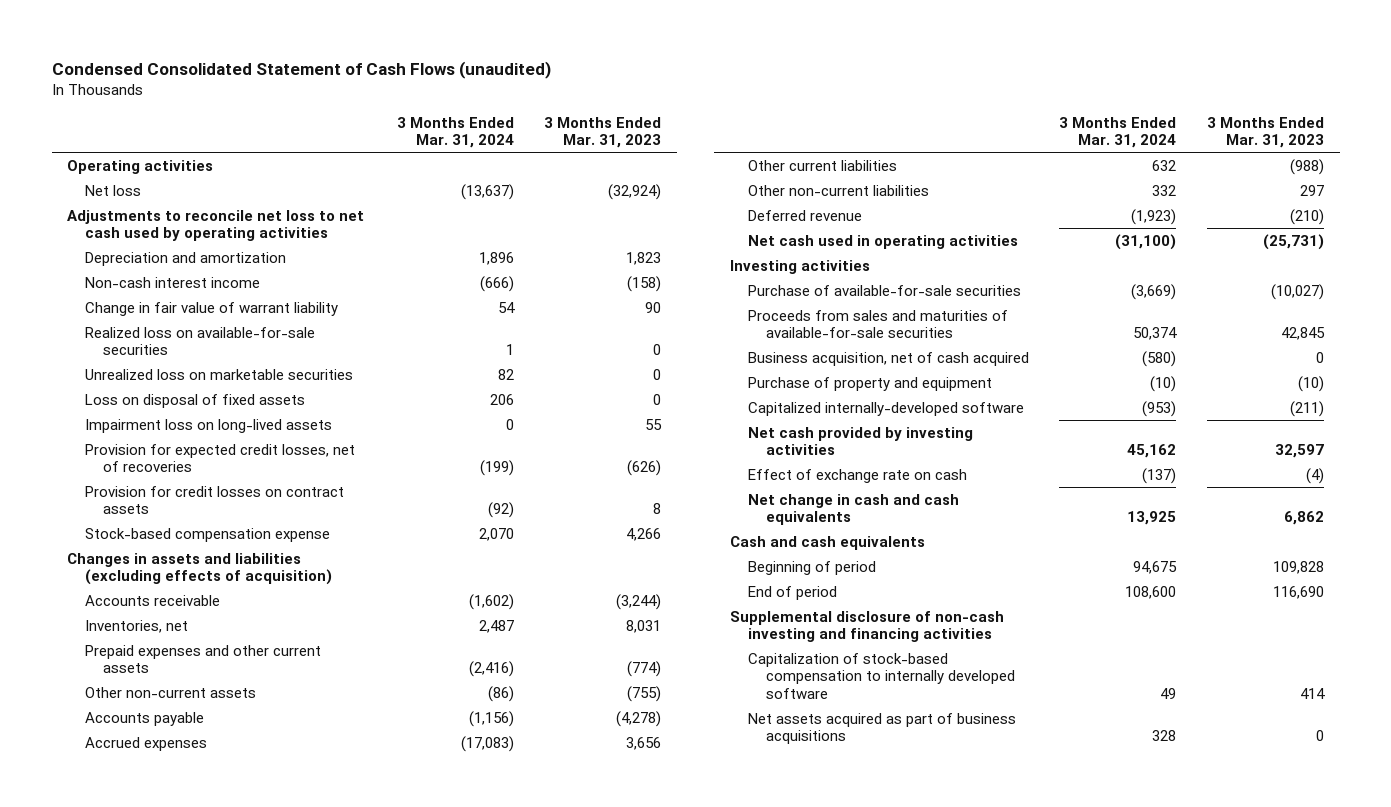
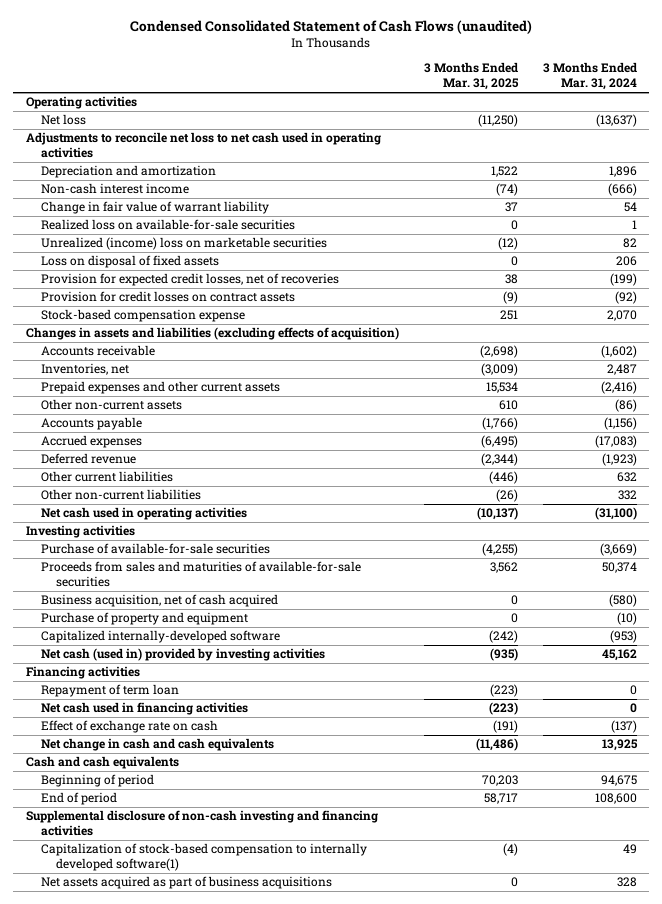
- | 3 Months Ended Mar. 31, 2024 | 3 Months Ended Mar. 31, 2023
+ | 3 Months Ended Mar. 31, 2025 | 3 Months Ended Mar. 31, 2024
- Adjustments to reconcile net loss to net cash used by operating activities
+ Adjustments to reconcile net loss to net cash used in operating activities
- Unrealized loss on marketable securities | 82 | 0
+ Unrealized (income) loss on marketable securities | (12) | 82
- Impairment loss on long-lived assets | 0 | 55
moved up: Deferred revenue | (2,344) | (1,923)
- Net cash provided by investing activities | 45,162 | 32,597
+ Net cash (used in) provided by investing activities | (935) | 45,162
+ Financing activities
+ Repayment of term loan | (223) | 0
+ Net cash used in financing activities | (223) | 0
- Capitalization of stock-based compensation to internally developed software | 49 | 414
+ Capitalization of stock-based compensation to internally developed software(1) | (4) | 49

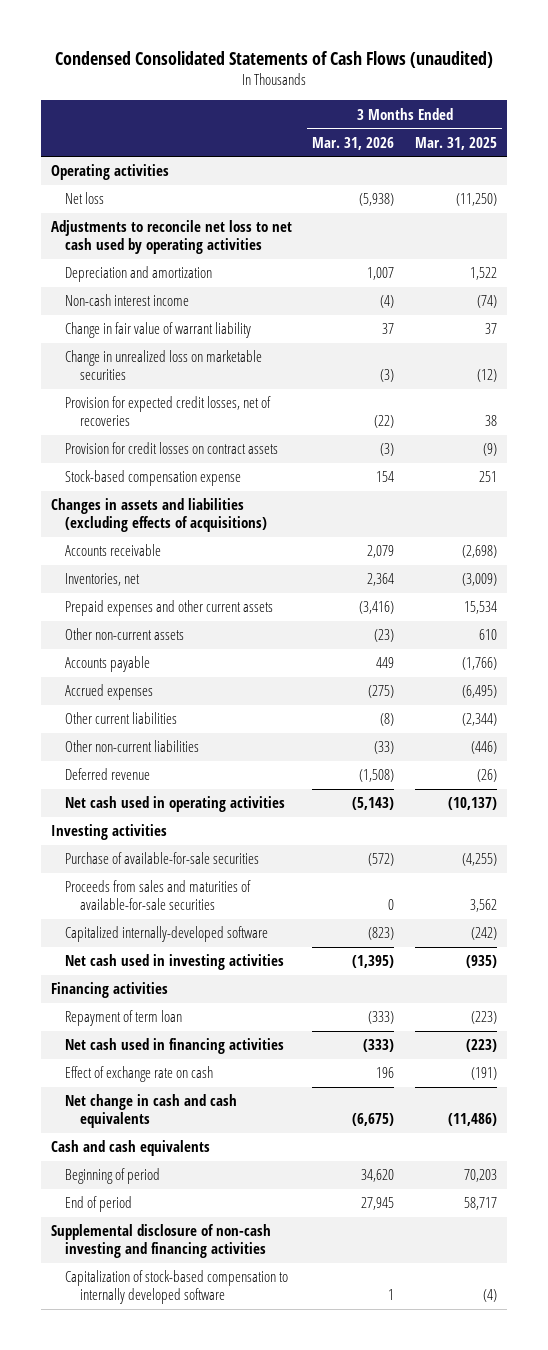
- Condensed Consolidated Statement of Cash Flows (unaudited)
+ Condensed Consolidated Statements of Cash Flows (unaudited)
- | 3 Months Ended Mar. 31, 2025 | 3 Months Ended Mar. 31, 2024
+ | 3 Months Ended Mar. 31, 2026 | 3 Months Ended Mar. 31, 2025
- Adjustments to reconcile net loss to net cash used in operating activities
+ Adjustments to reconcile net loss to net cash used by operating activities
- Realized loss on available-for-sale securities | 0 | 1
- Unrealized (income) loss on marketable securities | (12) | 82
- Loss on disposal of fixed assets | 0 | 206
+ Change in unrealized loss on marketable securities | (3) | (12)
- Changes in assets and liabilities (excluding effects of acquisition)
+ Changes in assets and liabilities (excluding effects of acquisitions)
- Deferred revenue | (2,344) | (1,923)
- Other current liabilities | (446) | 632
- Other non-current liabilities | (26) | 332
+ Other current liabilities | (8) | (2,344)
+ Other non-current liabilities | (33) | (446)
+ Deferred revenue | (1,508) | (26)
- Business acquisition, net of cash acquired | 0 | (580)
- Purchase of property and equipment | 0 | (10)
- Net cash (used in) provided by investing activities | (935) | 45,162
+ Net cash used in investing activities | (1,395) | (935)
- Capitalization of stock-based compensation to internally developed software(1) | (4) | 49
- Net assets acquired as part of business acquisitions | 0 | 328
+ Capitalization of stock-based compensation to internally developed software | 1 | (4)

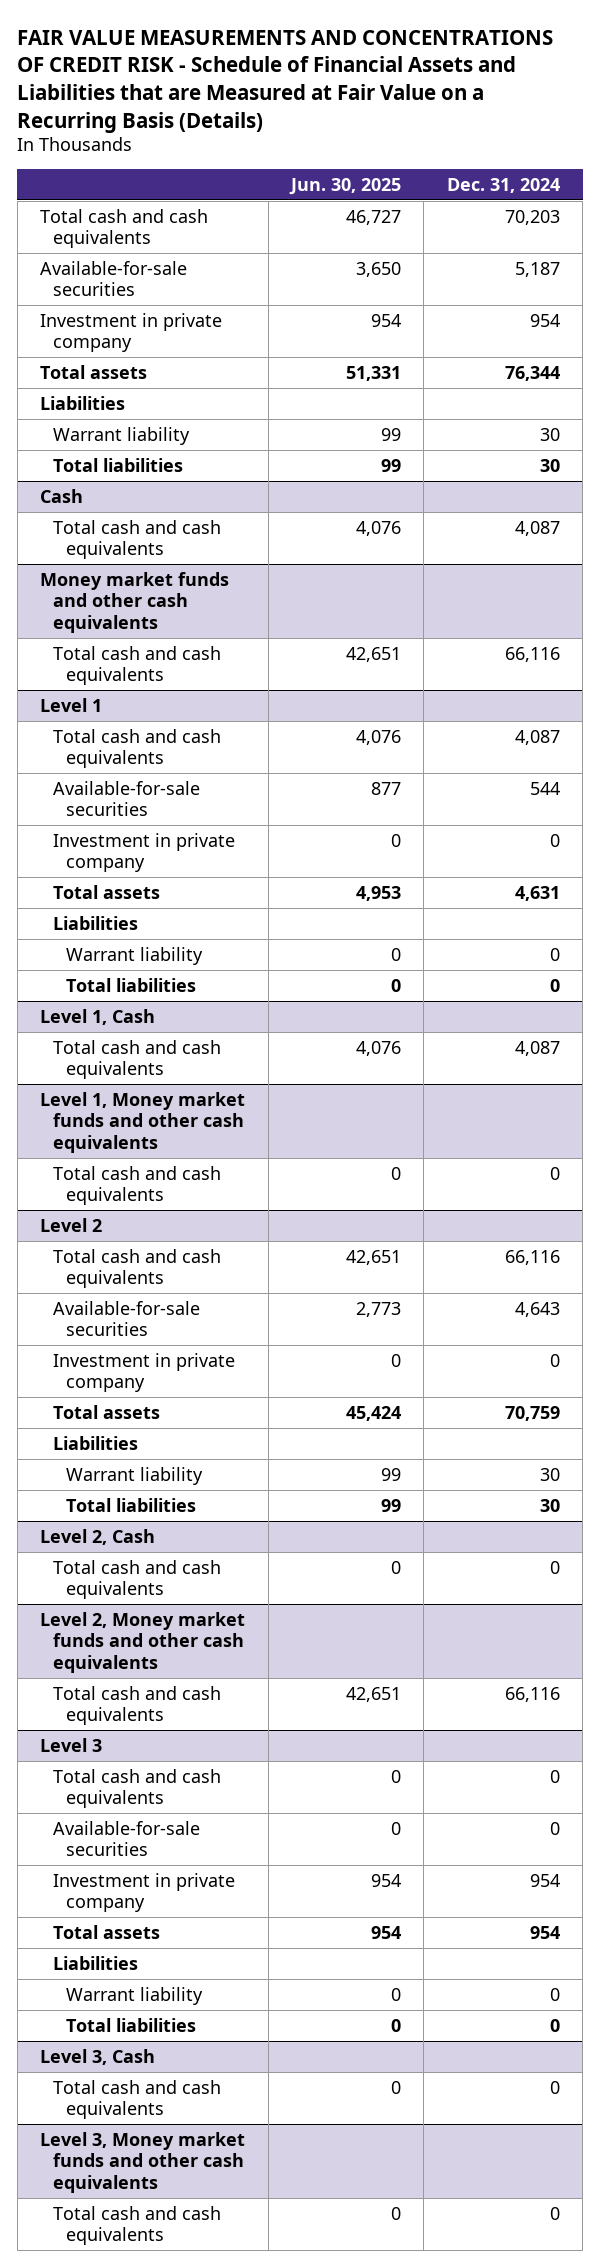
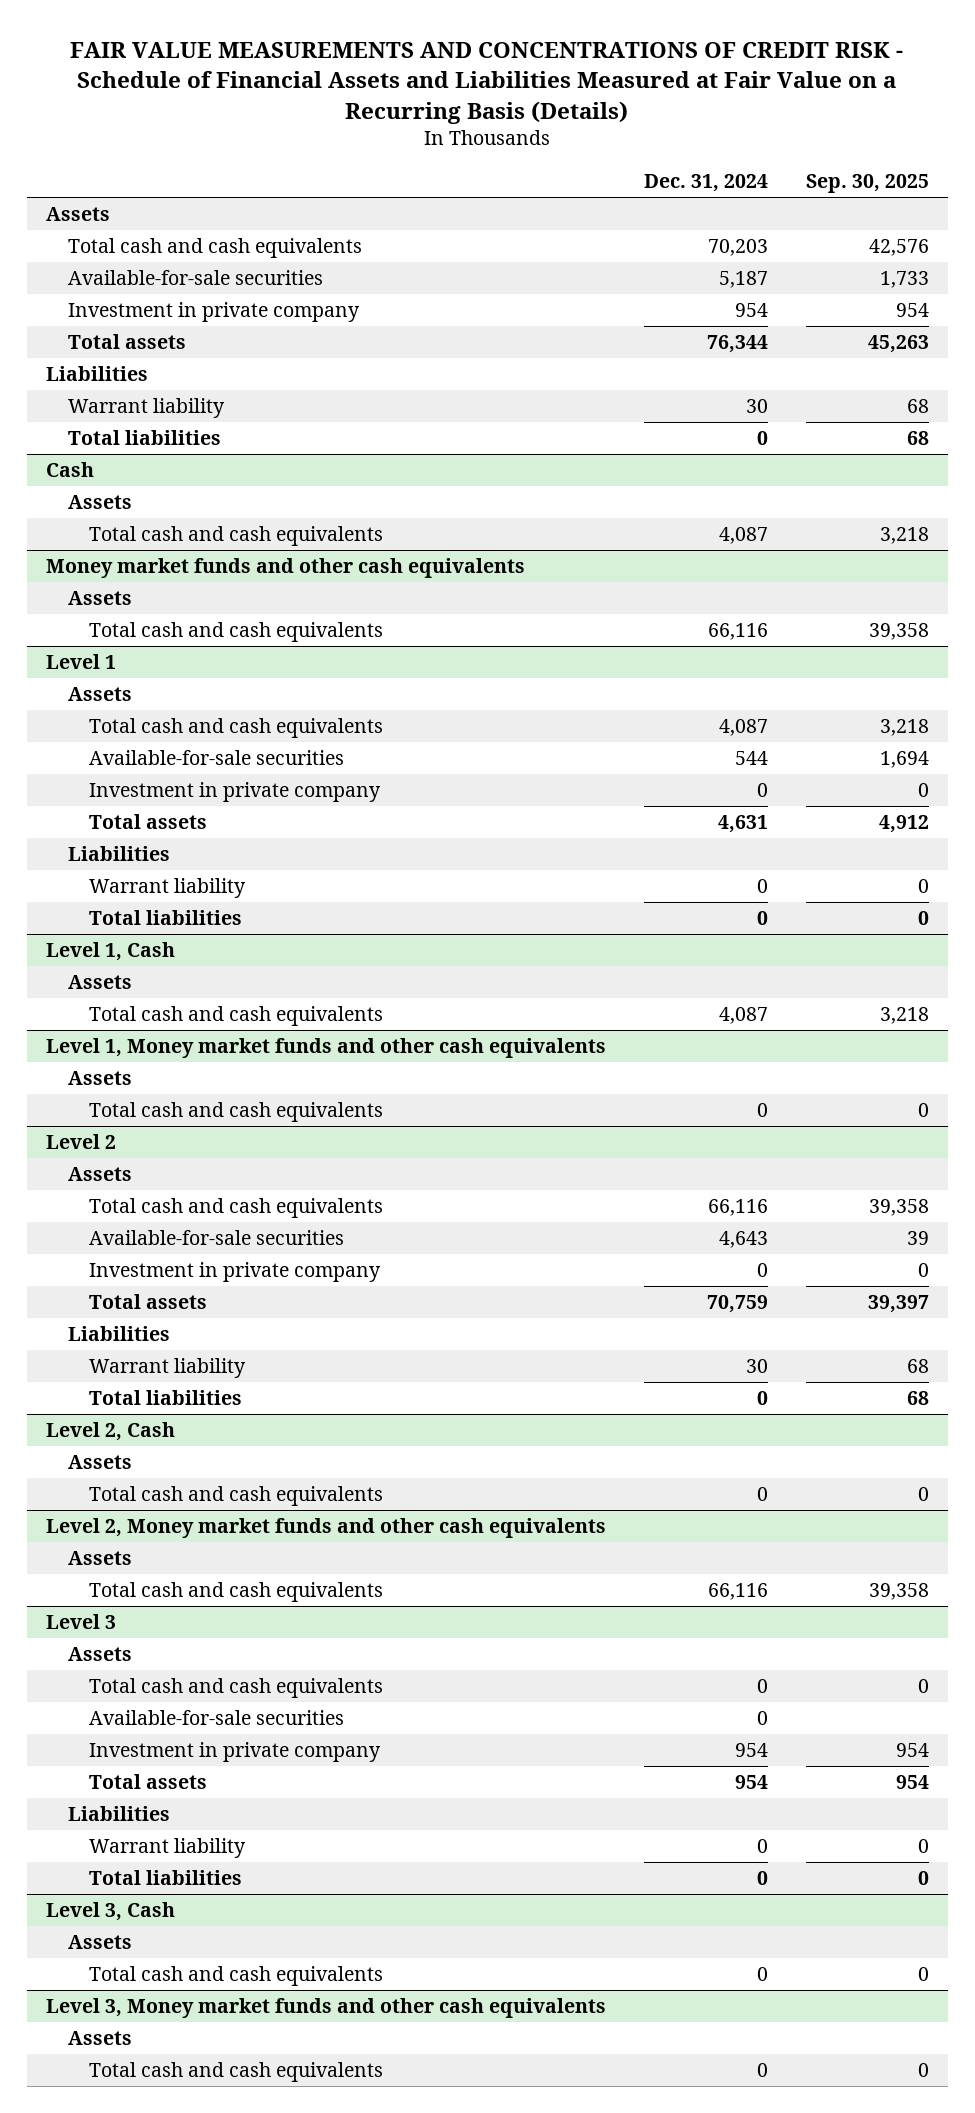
- FAIR VALUE MEASUREMENTS AND CONCENTRATIONS OF CREDIT RISK - Schedule of Financial Assets and Liabilities that are Measured at Fair Value on a Recurring Basis (Details)
+ FAIR VALUE MEASUREMENTS AND CONCENTRATIONS OF CREDIT RISK - Schedule of Financial Assets and Liabilities Measured at Fair Value on a Recurring Basis (Details)
- | Jun. 30, 2025 | Dec. 31, 2024
+ | Dec. 31, 2024 | Sep. 30, 2025
+ Assets
- Total liabilities | 99 | 30
+ Total liabilities | 0 | 68
@ Cash
+ Assets
@ Money market funds and other cash equivalents
+ Assets
@ Level 1
+ Assets
@ Level 1, Cash
+ Assets
@ Level 1, Money market funds and other cash equivalents
+ Assets
@ Level 2
+ Assets
- Total liabilities | 99 | 30
+ Total liabilities | 0 | 68
@ Level 2, Cash
+ Assets
@ Level 2, Money market funds and other cash equivalents
+ Assets
@ Level 3
+ Assets
@ Level 3, Cash
+ Assets
@ Level 3, Money market funds and other cash equivalents
+ Assets

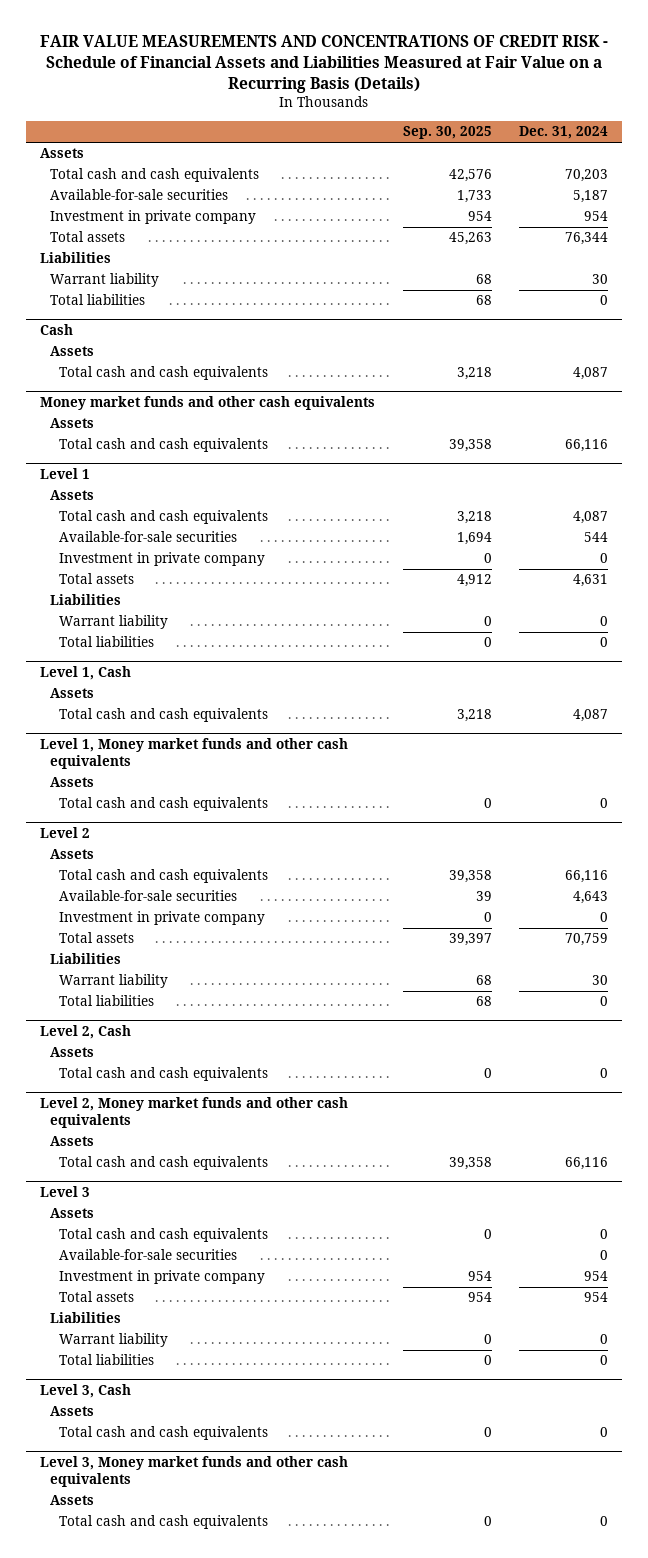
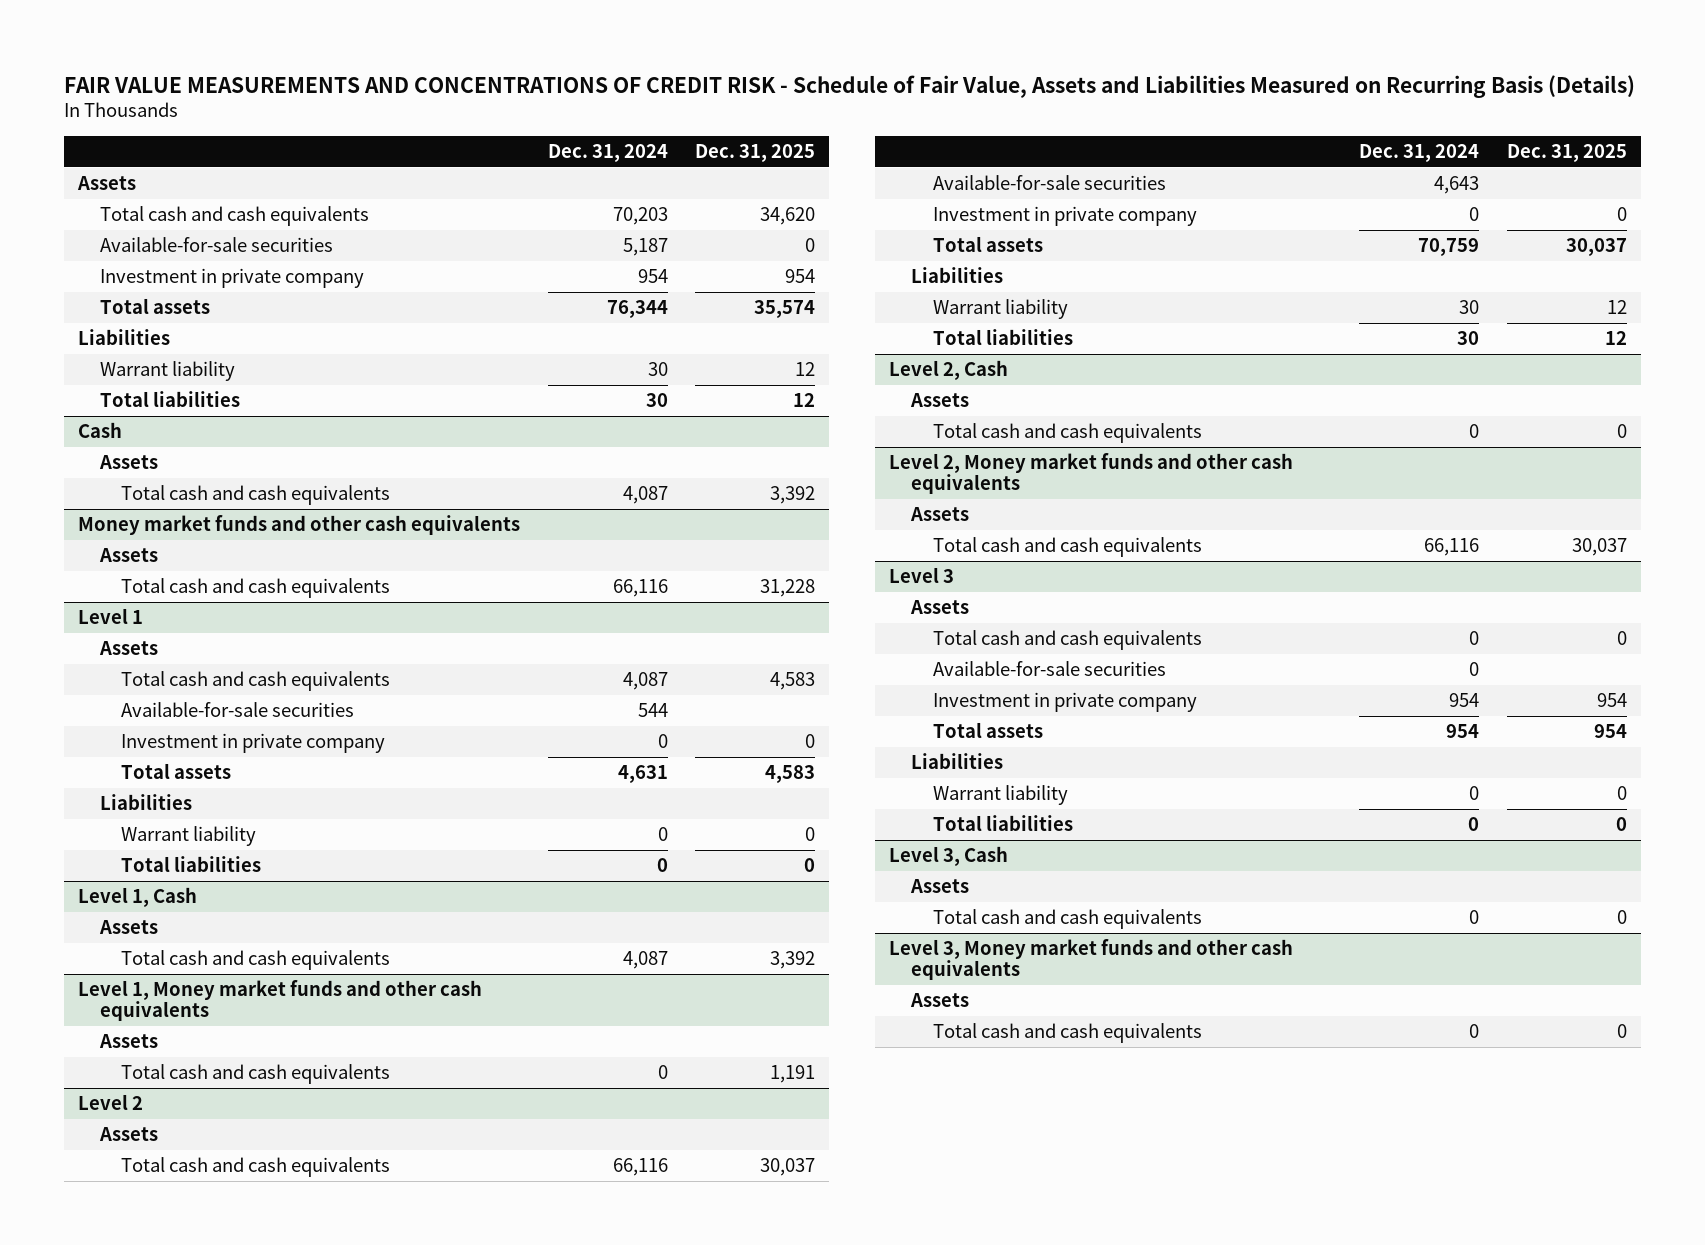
- FAIR VALUE MEASUREMENTS AND CONCENTRATIONS OF CREDIT RISK - Schedule of Financial Assets and Liabilities Measured at Fair Value on a Recurring Basis (Details)
+ FAIR VALUE MEASUREMENTS AND CONCENTRATIONS OF CREDIT RISK - Schedule of Fair Value, Assets and Liabilities Measured on Recurring Basis (Details)
- | Sep. 30, 2025 | Dec. 31, 2024
+ | Dec. 31, 2024 | Dec. 31, 2025
- Total liabilities | 68 | 0
+ Total liabilities | 30 | 12
@ Level 2
- Total liabilities | 68 | 0
+ Total liabilities | 30 | 12

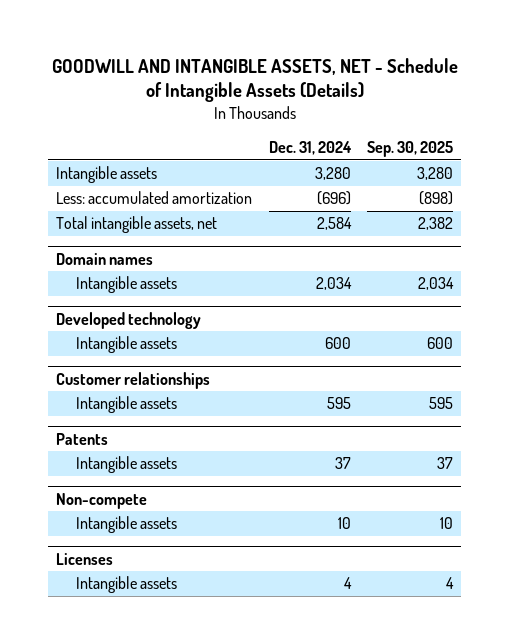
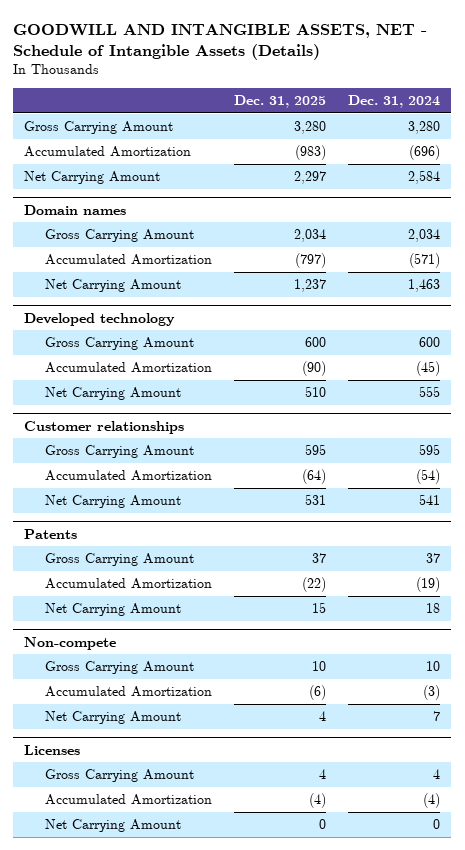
- | Dec. 31, 2024 | Sep. 30, 2025
+ | Dec. 31, 2025 | Dec. 31, 2024
- Intangible assets | 3,280 | 3,280
- Less: accumulated amortization | (696) | (898)
- Total intangible assets, net | 2,584 | 2,382
+ Gross Carrying Amount | 3,280 | 3,280
+ Accumulated Amortization | (983) | (696)
+ Net Carrying Amount | 2,297 | 2,584
@ Domain names
- Intangible assets | 2,034 | 2,034
+ Gross Carrying Amount | 2,034 | 2,034
+ Accumulated Amortization | (797) | (571)
+ Net Carrying Amount | 1,237 | 1,463
@ Developed technology
- Intangible assets | 600 | 600
+ Gross Carrying Amount | 600 | 600
+ Accumulated Amortization | (90) | (45)
+ Net Carrying Amount | 510 | 555
@ Customer relationships
- Intangible assets | 595 | 595
+ Gross Carrying Amount | 595 | 595
+ Accumulated Amortization | (64) | (54)
+ Net Carrying Amount | 531 | 541
@ Patents
- Intangible assets | 37 | 37
+ Gross Carrying Amount | 37 | 37
+ Accumulated Amortization | (22) | (19)
+ Net Carrying Amount | 15 | 18
@ Non-compete
- Intangible assets | 10 | 10
+ Gross Carrying Amount | 10 | 10
+ Accumulated Amortization | (6) | (3)
+ Net Carrying Amount | 4 | 7
@ Licenses
- Intangible assets | 4 | 4
+ Gross Carrying Amount | 4 | 4
+ Accumulated Amortization | (4) | (4)
+ Net Carrying Amount | 0 | 0

